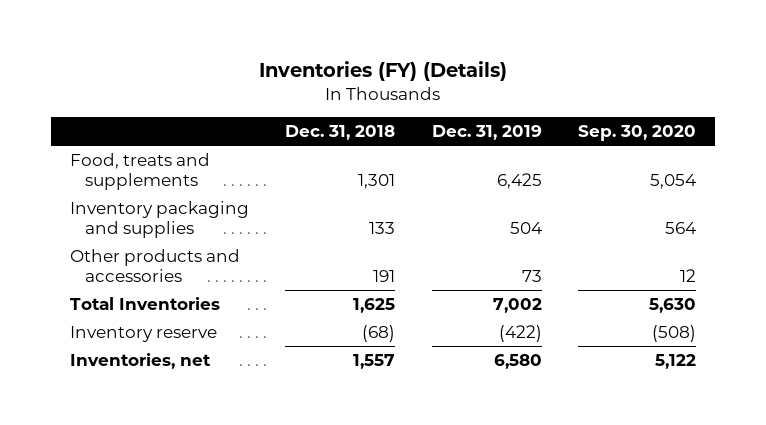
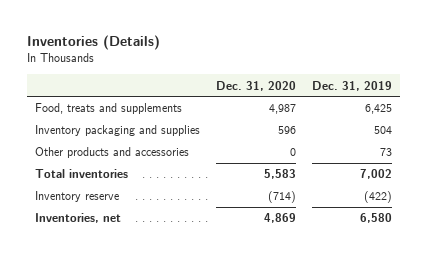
- Inventories (FY) (Details)
+ Inventories (Details)
- | Dec. 31, 2018 | Dec. 31, 2019 | Sep. 30, 2020
+ | Dec. 31, 2020 | Dec. 31, 2019
- Total Inventories | 1,625 | 7,002 | 5,630
+ Total inventories | 5,583 | 7,002

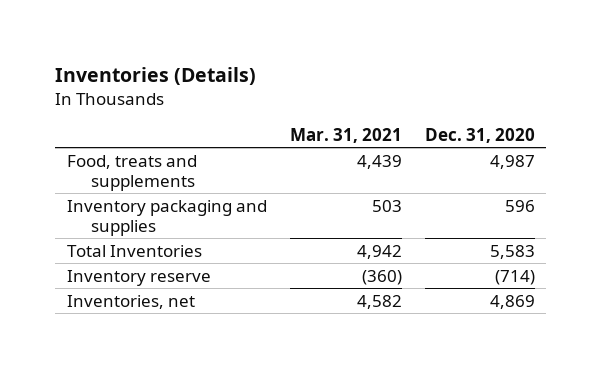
- | Dec. 31, 2020 | Dec. 31, 2019
+ | Mar. 31, 2021 | Dec. 31, 2020
- Other products and accessories | 0 | 73
- Total inventories | 5,583 | 7,002
+ Total Inventories | 4,942 | 5,583

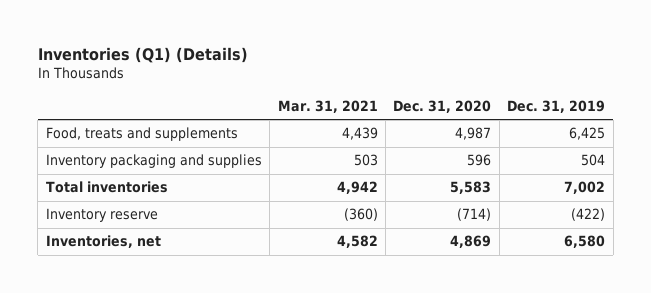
- Inventories (Details)
+ Inventories (Q1) (Details)
- | Mar. 31, 2021 | Dec. 31, 2020
+ | Mar. 31, 2021 | Dec. 31, 2020 | Dec. 31, 2019
- Total Inventories | 4,942 | 5,583
+ Total inventories | 4,942 | 5,583 | 7,002

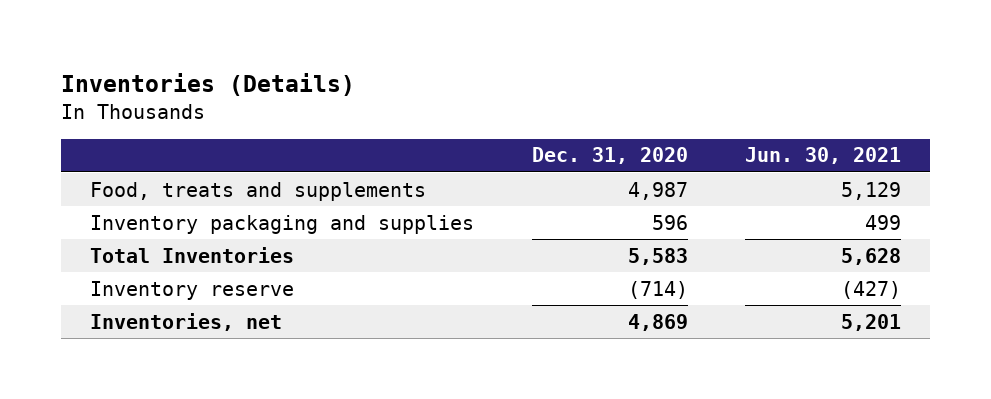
- Inventories (Q1) (Details)
+ Inventories (Details)
- | Mar. 31, 2021 | Dec. 31, 2020 | Dec. 31, 2019
+ | Dec. 31, 2020 | Jun. 30, 2021
- Total inventories | 4,942 | 5,583 | 7,002
+ Total Inventories | 5,583 | 5,628

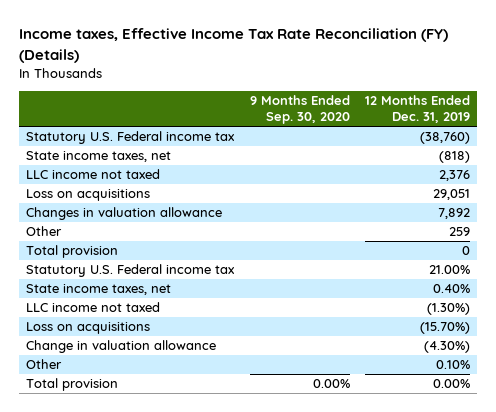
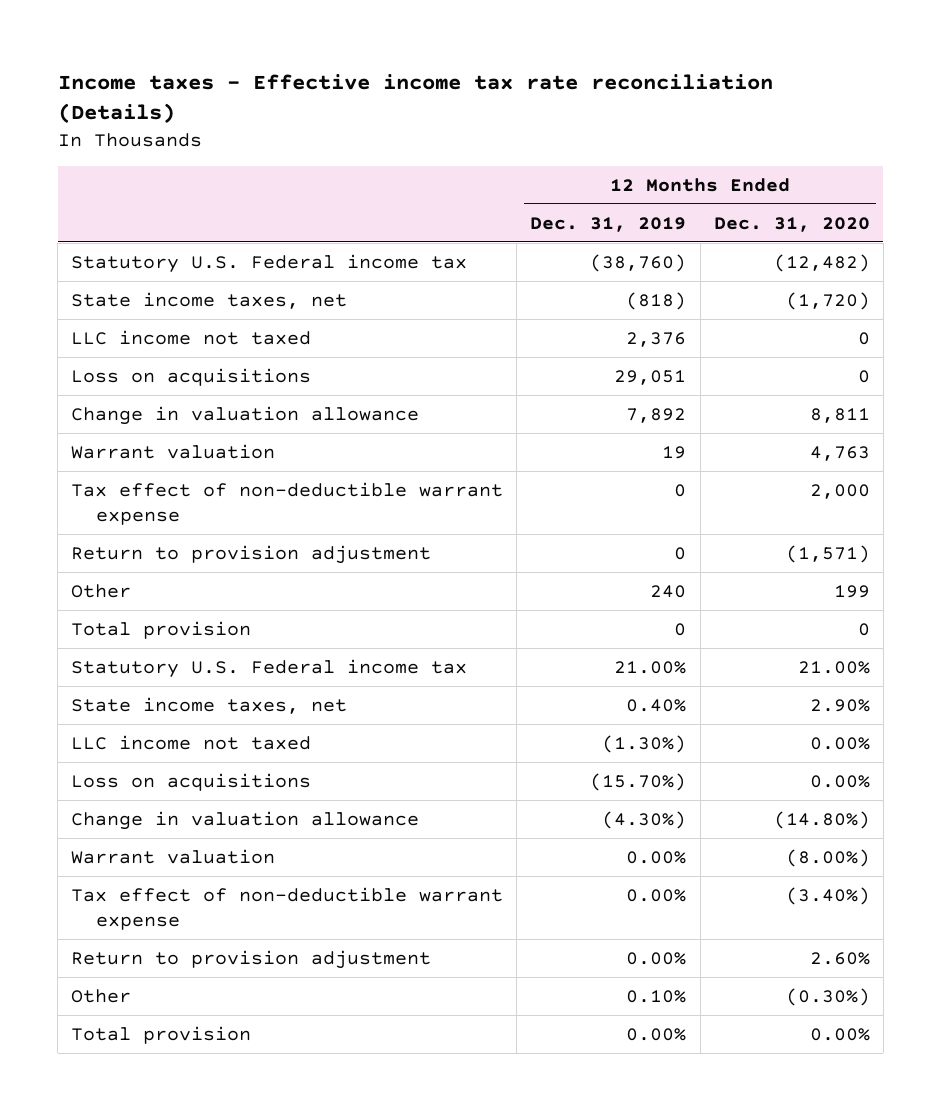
- Income taxes, Effective Income Tax Rate Reconciliation (FY) (Details)
+ Income taxes - Effective income tax rate reconciliation (Details)
- | 9 Months Ended Sep. 30, 2020 | 12 Months Ended Dec. 31, 2019
+ | 12 Months Ended Dec. 31, 2019 | 12 Months Ended Dec. 31, 2020
- Changes in valuation allowance | | 7,892
- Other | | 259
+ Change in valuation allowance | 7,892 | 8,811
+ Warrant valuation | 19 | 4,763
+ Tax effect of non-deductible warrant expense | 0 | 2,000
+ Return to provision adjustment | 0 | (1,571)
+ Other | 240 | 199
+ Warrant valuation | 0.00% | (8.00%)
+ Tax effect of non-deductible warrant expense | 0.00% | (3.40%)
+ Return to provision adjustment | 0.00% | 2.60%

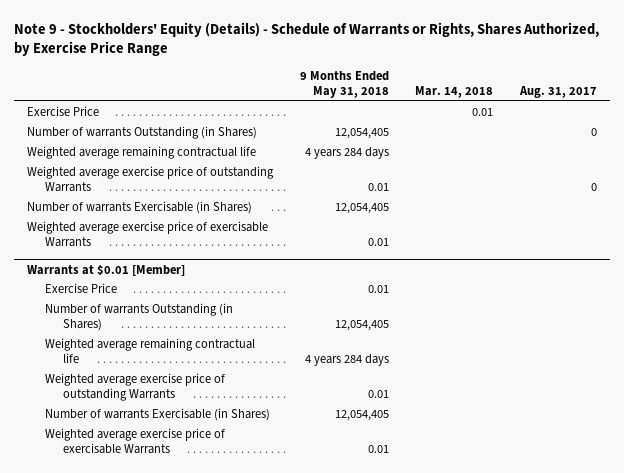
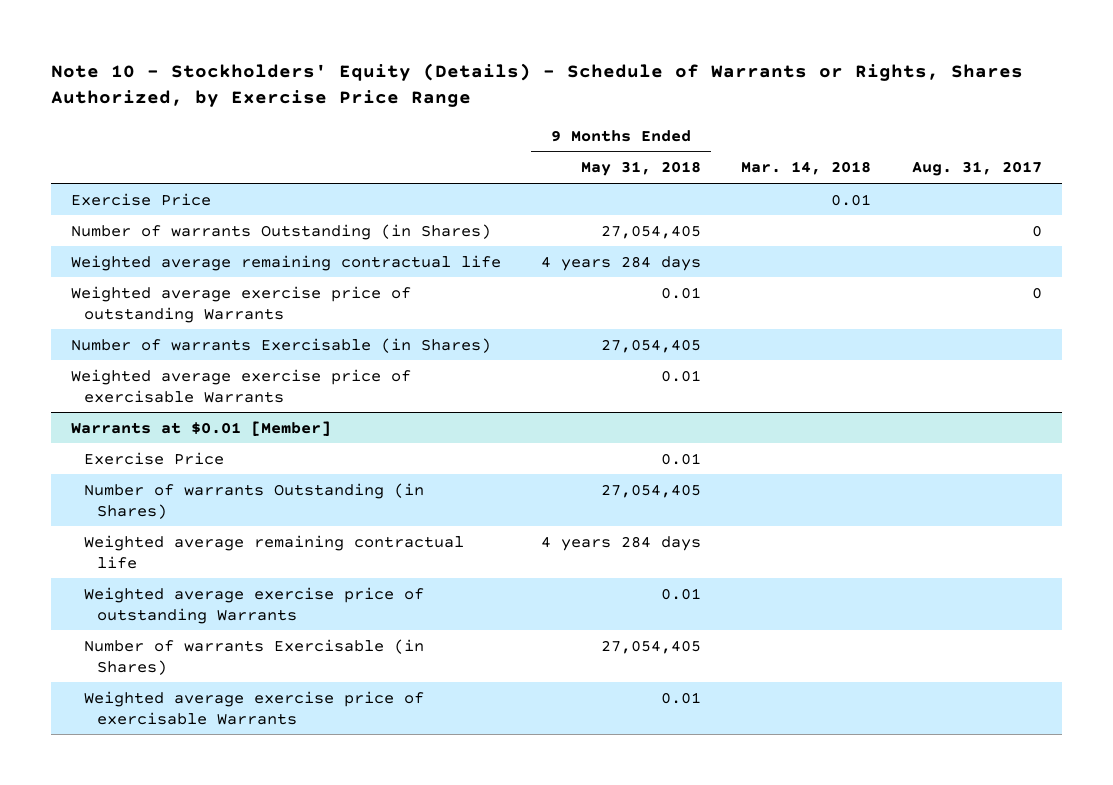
- Note 9 - Stockholders' Equity (Details) - Schedule of Warrants or Rights, Shares Authorized, by Exercise Price Range
+ Note 10 - Stockholders' Equity (Details) - Schedule of Warrants or Rights, Shares Authorized, by Exercise Price Range
- Number of warrants Outstanding (in Shares) | 12,054,405 | | 0
+ Number of warrants Outstanding (in Shares) | 27,054,405 | | 0
- Number of warrants Exercisable (in Shares) | 12,054,405 | |
+ Number of warrants Exercisable (in Shares) | 27,054,405 | |
@ Warrants at $0.01 [Member]
- Number of warrants Outstanding (in Shares) | 12,054,405 | |
+ Number of warrants Outstanding (in Shares) | 27,054,405 | |
- Number of warrants Exercisable (in Shares) | 12,054,405 | |
+ Number of warrants Exercisable (in Shares) | 27,054,405 | |

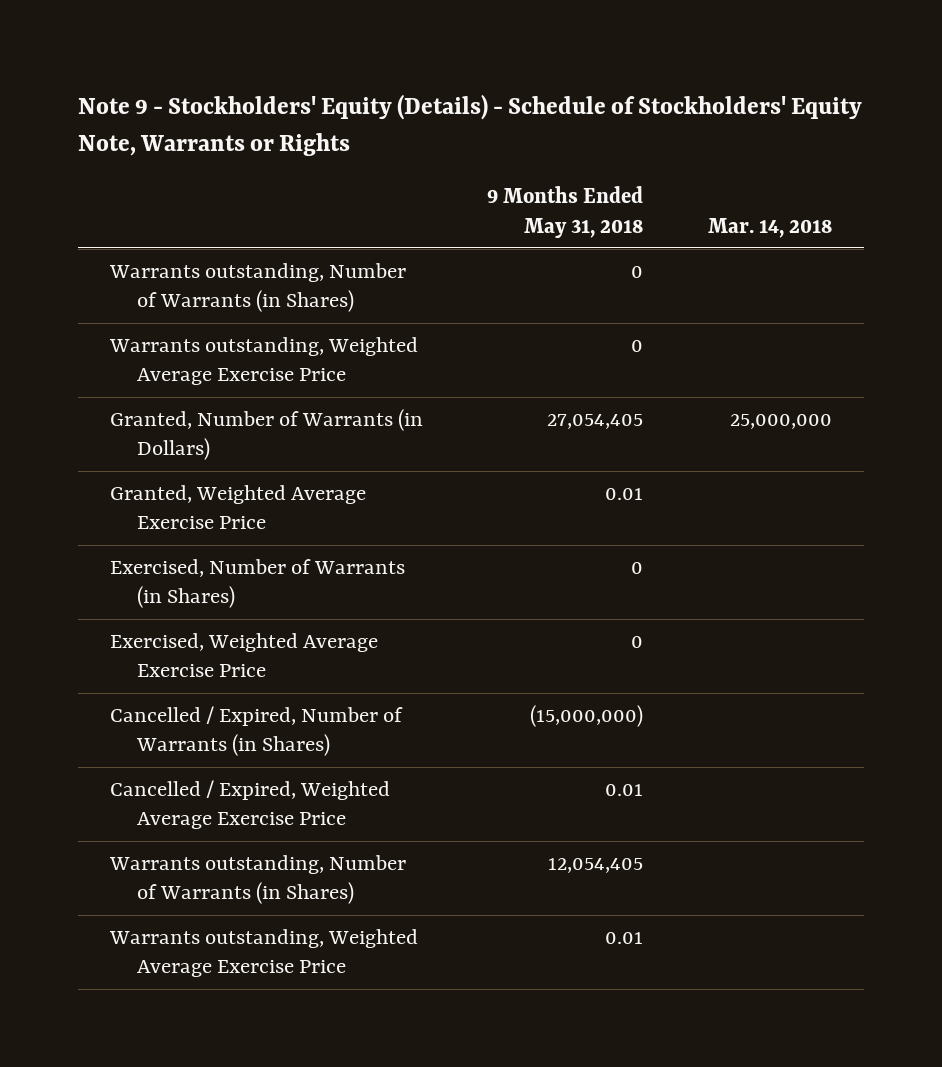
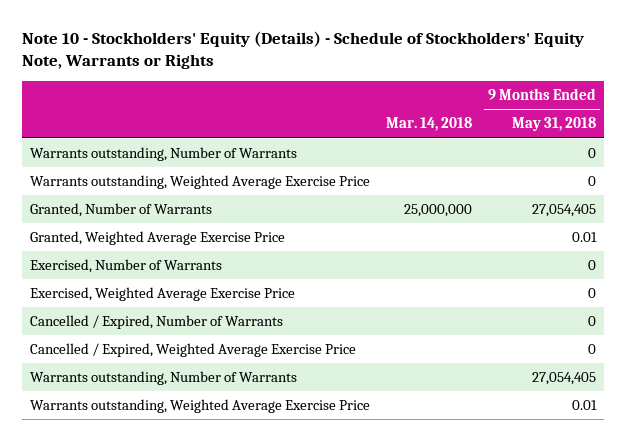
- Note 9 - Stockholders' Equity (Details) - Schedule of Stockholders' Equity Note, Warrants or Rights
+ Note 10 - Stockholders' Equity (Details) - Schedule of Stockholders' Equity Note, Warrants or Rights
- | 9 Months Ended May 31, 2018 | Mar. 14, 2018
+ | Mar. 14, 2018 | 9 Months Ended May 31, 2018
- Warrants outstanding, Number of Warrants (in Shares) | 0 |
+ Warrants outstanding, Number of Warrants | | 0
- Granted, Number of Warrants (in Dollars) | 27,054,405 | 25,000,000
+ Granted, Number of Warrants | 25,000,000 | 27,054,405
- Exercised, Number of Warrants (in Shares) | 0 |
+ Exercised, Number of Warrants | | 0
- Cancelled / Expired, Number of Warrants (in Shares) | (15,000,000) |
- Cancelled / Expired, Weighted Average Exercise Price | 0.01 |
- Warrants outstanding, Number of Warrants (in Shares) | 12,054,405 |
+ Cancelled / Expired, Number of Warrants | | 0
+ Cancelled / Expired, Weighted Average Exercise Price | | 0
+ Warrants outstanding, Number of Warrants | | 27,054,405

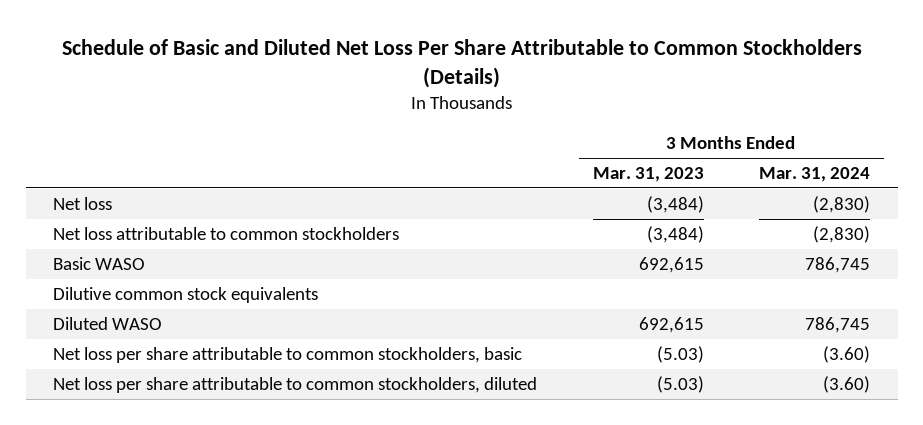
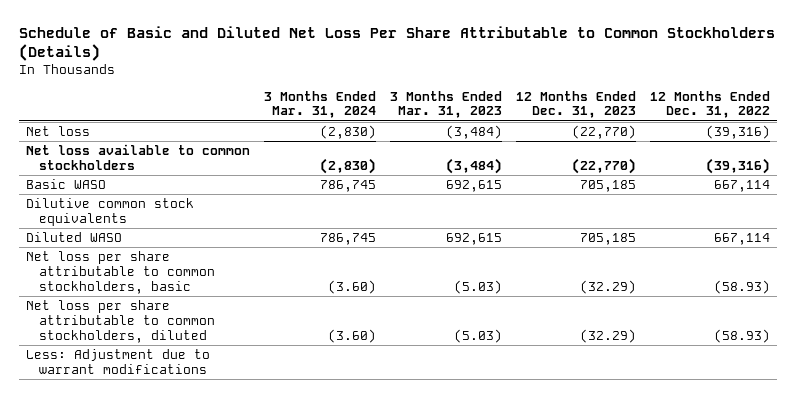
- | 3 Months Ended Mar. 31, 2023 | 3 Months Ended Mar. 31, 2024
+ | 3 Months Ended Mar. 31, 2024 | 3 Months Ended Mar. 31, 2023 | 12 Months Ended Dec. 31, 2023 | 12 Months Ended Dec. 31, 2022
- Net loss attributable to common stockholders | (3,484) | (2,830)
+ Net loss available to common stockholders | (2,830) | (3,484) | (22,770) | (39,316)
+ Less: Adjustment due to warrant modifications

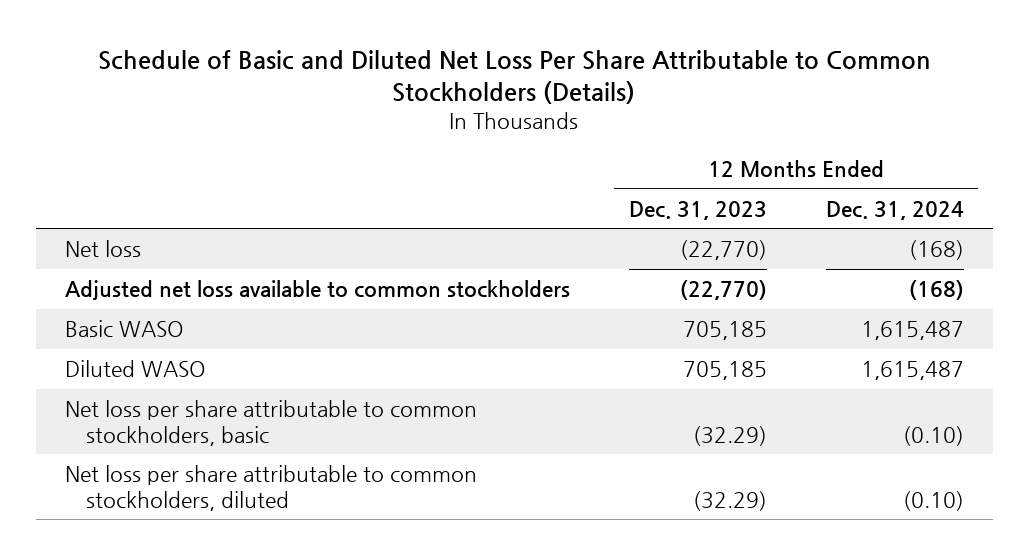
- | 3 Months Ended Mar. 31, 2024 | 3 Months Ended Mar. 31, 2023 | 12 Months Ended Dec. 31, 2023 | 12 Months Ended Dec. 31, 2022
+ | 12 Months Ended Dec. 31, 2023 | 12 Months Ended Dec. 31, 2024
- Net loss available to common stockholders | (2,830) | (3,484) | (22,770) | (39,316)
+ Adjusted net loss available to common stockholders | (22,770) | (168)
- Dilutive common stock equivalents
- Less: Adjustment due to warrant modifications

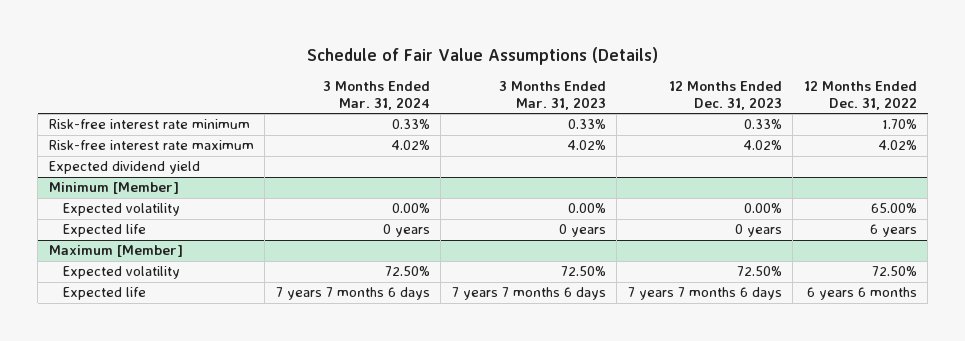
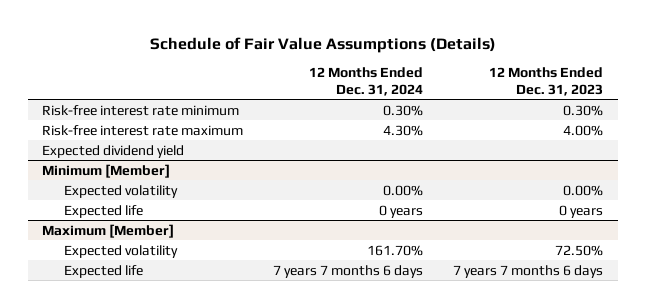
- | 3 Months Ended Mar. 31, 2024 | 3 Months Ended Mar. 31, 2023 | 12 Months Ended Dec. 31, 2023 | 12 Months Ended Dec. 31, 2022
+ | 12 Months Ended Dec. 31, 2024 | 12 Months Ended Dec. 31, 2023
- Risk-free interest rate minimum | 0.33% | 0.33% | 0.33% | 1.70%
- Risk-free interest rate maximum | 4.02% | 4.02% | 4.02% | 4.02%
+ Risk-free interest rate minimum | 0.30% | 0.30%
+ Risk-free interest rate maximum | 4.30% | 4.00%

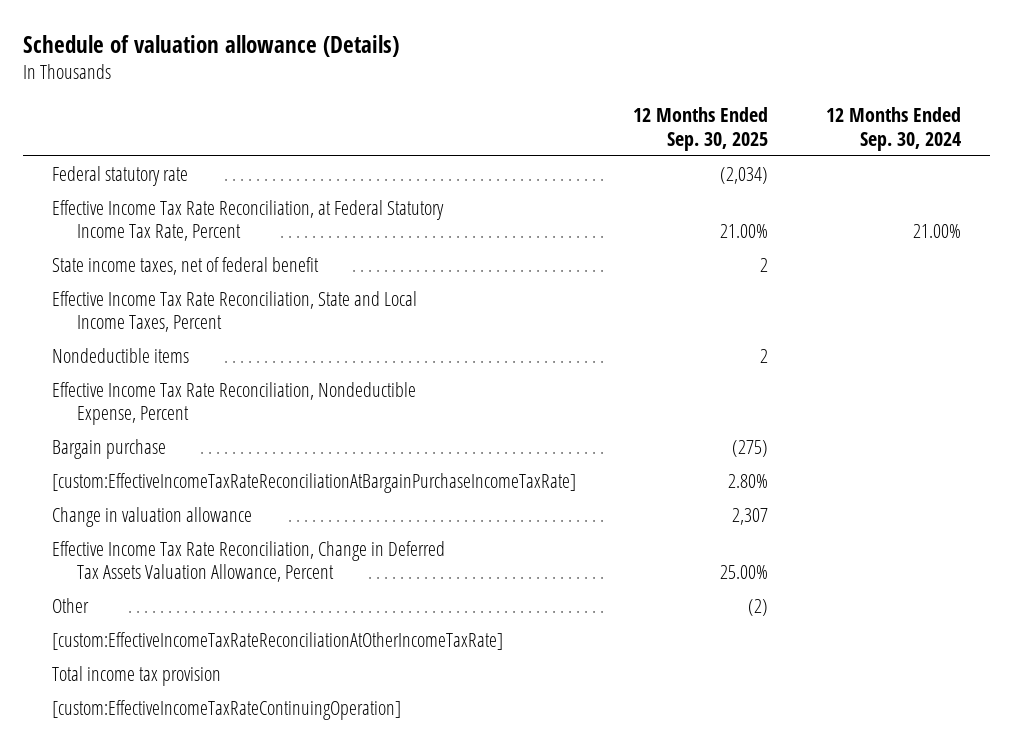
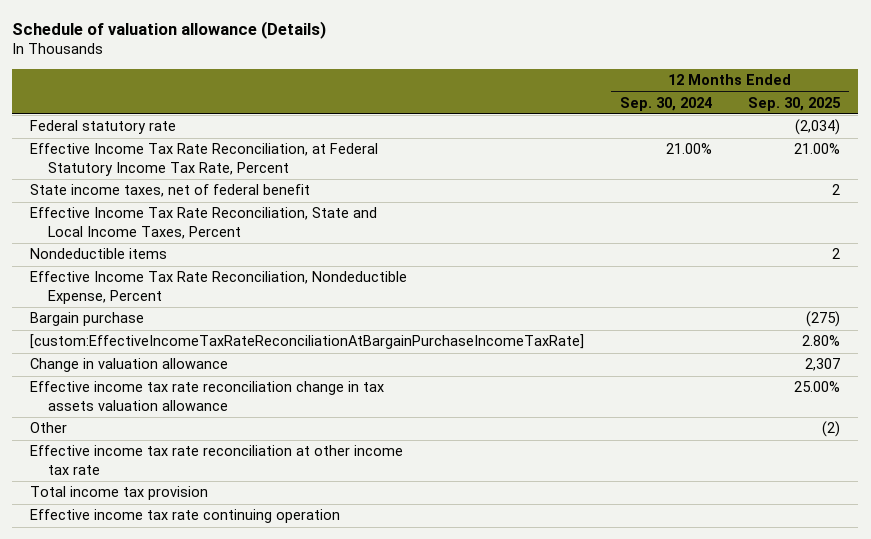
- | 12 Months Ended Sep. 30, 2025 | 12 Months Ended Sep. 30, 2024
+ | 12 Months Ended Sep. 30, 2024 | 12 Months Ended Sep. 30, 2025
- Effective Income Tax Rate Reconciliation, Change in Deferred Tax Assets Valuation Allowance, Percent | 25.00% |
+ Effective income tax rate reconciliation change in tax assets valuation allowance | | 25.00%
- [custom:EffectiveIncomeTaxRateReconciliationAtOtherIncomeTaxRate]
+ Effective income tax rate reconciliation at other income tax rate
- [custom:EffectiveIncomeTaxRateContinuingOperation]
+ Effective income tax rate continuing operation

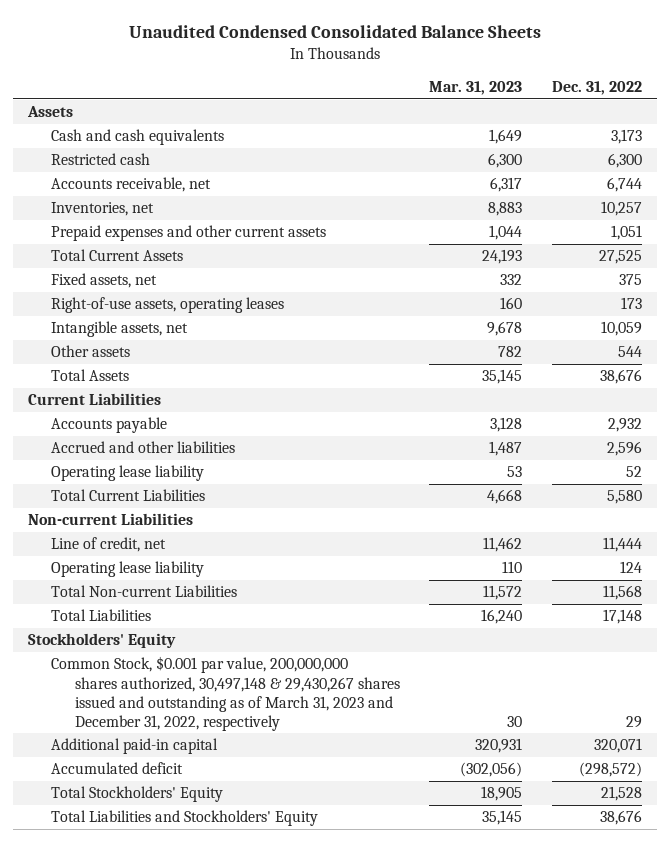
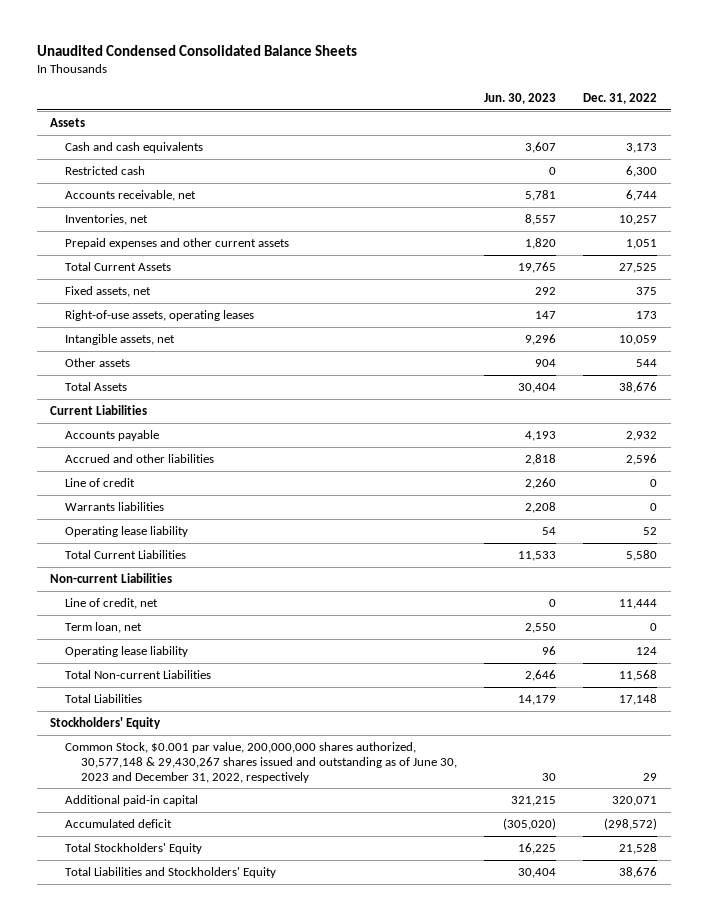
- | Mar. 31, 2023 | Dec. 31, 2022
+ | Jun. 30, 2023 | Dec. 31, 2022
+ Line of credit | 2,260 | 0
+ Warrants liabilities | 2,208 | 0
+ Term loan, net | 2,550 | 0
- Common Stock, $0.001 par value, 200,000,000 shares authorized, 30,497,148 & 29,430,267 shares issued and outstanding as of March 31, 2023 and December 31, 2022, respectively | 30 | 29
+ Common Stock, $0.001 par value, 200,000,000 shares authorized, 30,577,148 & 29,430,267 shares issued and outstanding as of June 30, 2023 and December 31, 2022, respectively | 30 | 29

